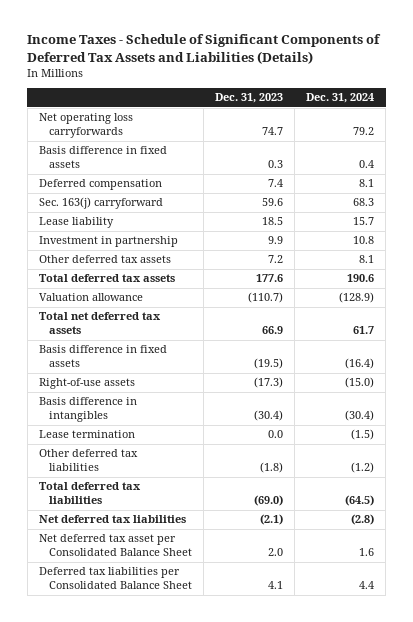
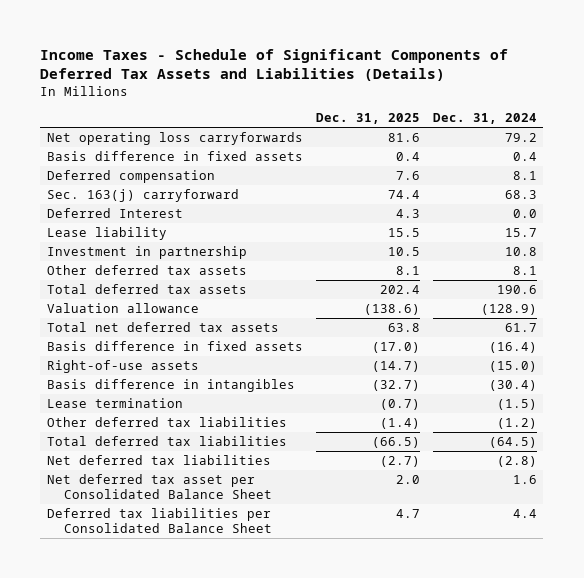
- | Dec. 31, 2023 | Dec. 31, 2024
+ | Dec. 31, 2025 | Dec. 31, 2024
+ Deferred Interest | 4.3 | 0.0

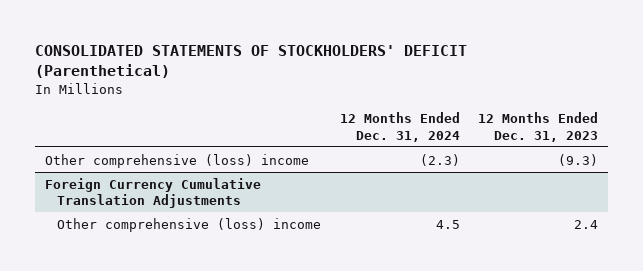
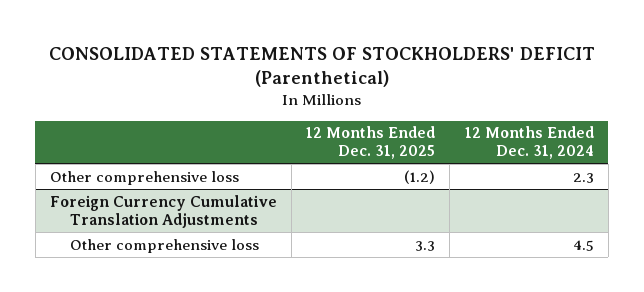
- | 12 Months Ended Dec. 31, 2024 | 12 Months Ended Dec. 31, 2023
+ | 12 Months Ended Dec. 31, 2025 | 12 Months Ended Dec. 31, 2024
- Other comprehensive (loss) income | (2.3) | (9.3)
+ Other comprehensive loss | (1.2) | 2.3
@ Foreign Currency Cumulative Translation Adjustments
- Other comprehensive (loss) income | 4.5 | 2.4
+ Other comprehensive loss | 3.3 | 4.5

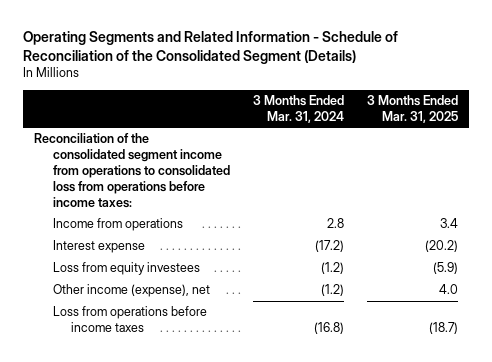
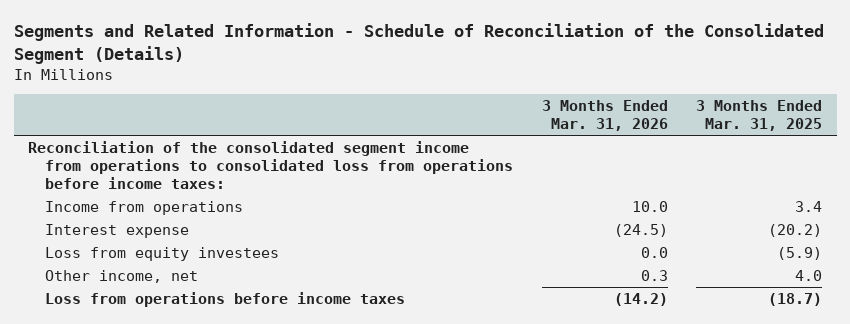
- Operating Segments and Related Information - Schedule of Reconciliation of the Consolidated Segment (Details)
+ Segments and Related Information - Schedule of Reconciliation of the Consolidated Segment (Details)
- | 3 Months Ended Mar. 31, 2024 | 3 Months Ended Mar. 31, 2025
+ | 3 Months Ended Mar. 31, 2026 | 3 Months Ended Mar. 31, 2025
- Other income (expense), net | (1.2) | 4.0
+ Other income, net | 0.3 | 4.0

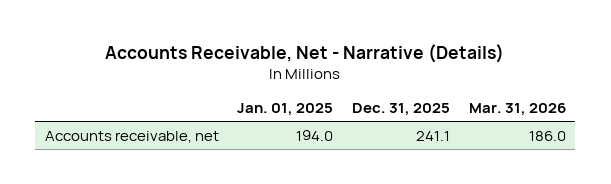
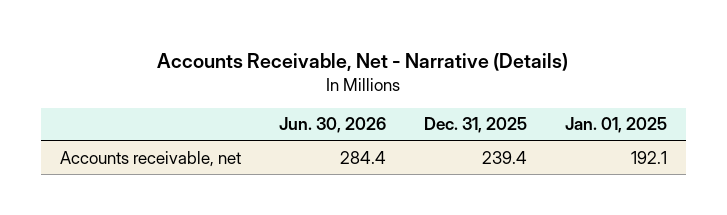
- | Jan. 01, 2025 | Dec. 31, 2025 | Mar. 31, 2026
+ | Jun. 30, 2026 | Dec. 31, 2025 | Jan. 01, 2025
- Accounts receivable, net | 194.0 | 241.1 | 186.0
+ Accounts receivable, net | 284.4 | 239.4 | 192.1

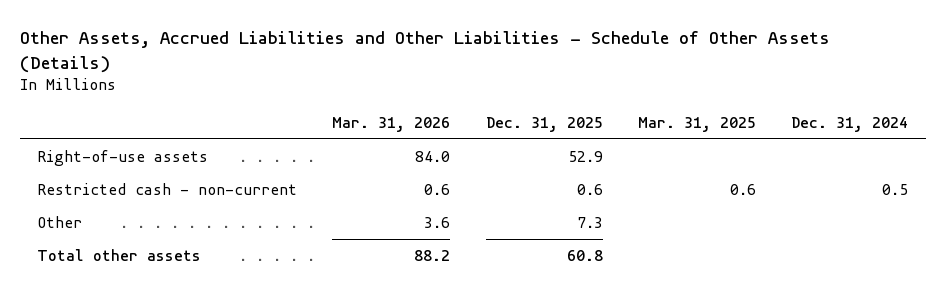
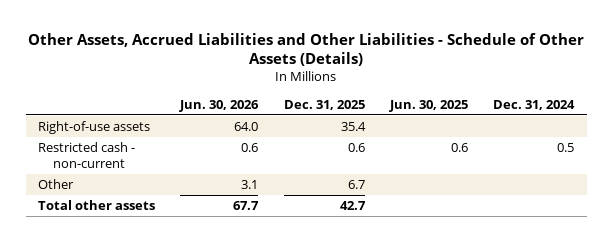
- | Mar. 31, 2026 | Dec. 31, 2025 | Mar. 31, 2025 | Dec. 31, 2024
+ | Jun. 30, 2026 | Dec. 31, 2025 | Jun. 30, 2025 | Dec. 31, 2024
- Right-of-use assets | 84.0 | 52.9 | |
+ Right-of-use assets | 64.0 | 35.4 | |
- Other | 3.6 | 7.3 | |
- Total other assets | 88.2 | 60.8 | |
+ Other | 3.1 | 6.7 | |
+ Total other assets | 67.7 | 42.7 | |

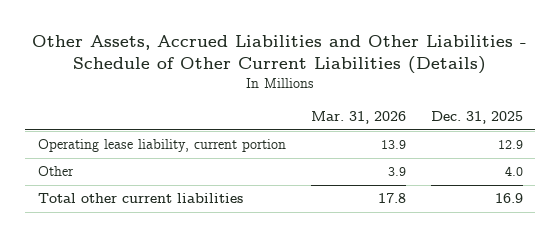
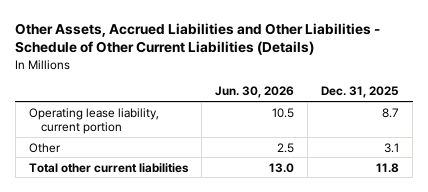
- | Mar. 31, 2026 | Dec. 31, 2025
+ | Jun. 30, 2026 | Dec. 31, 2025
- Operating lease liability, current portion | 13.9 | 12.9
- Other | 3.9 | 4.0
- Total other current liabilities | 17.8 | 16.9
+ Operating lease liability, current portion | 10.5 | 8.7
+ Other | 2.5 | 3.1
+ Total other current liabilities | 13.0 | 11.8

